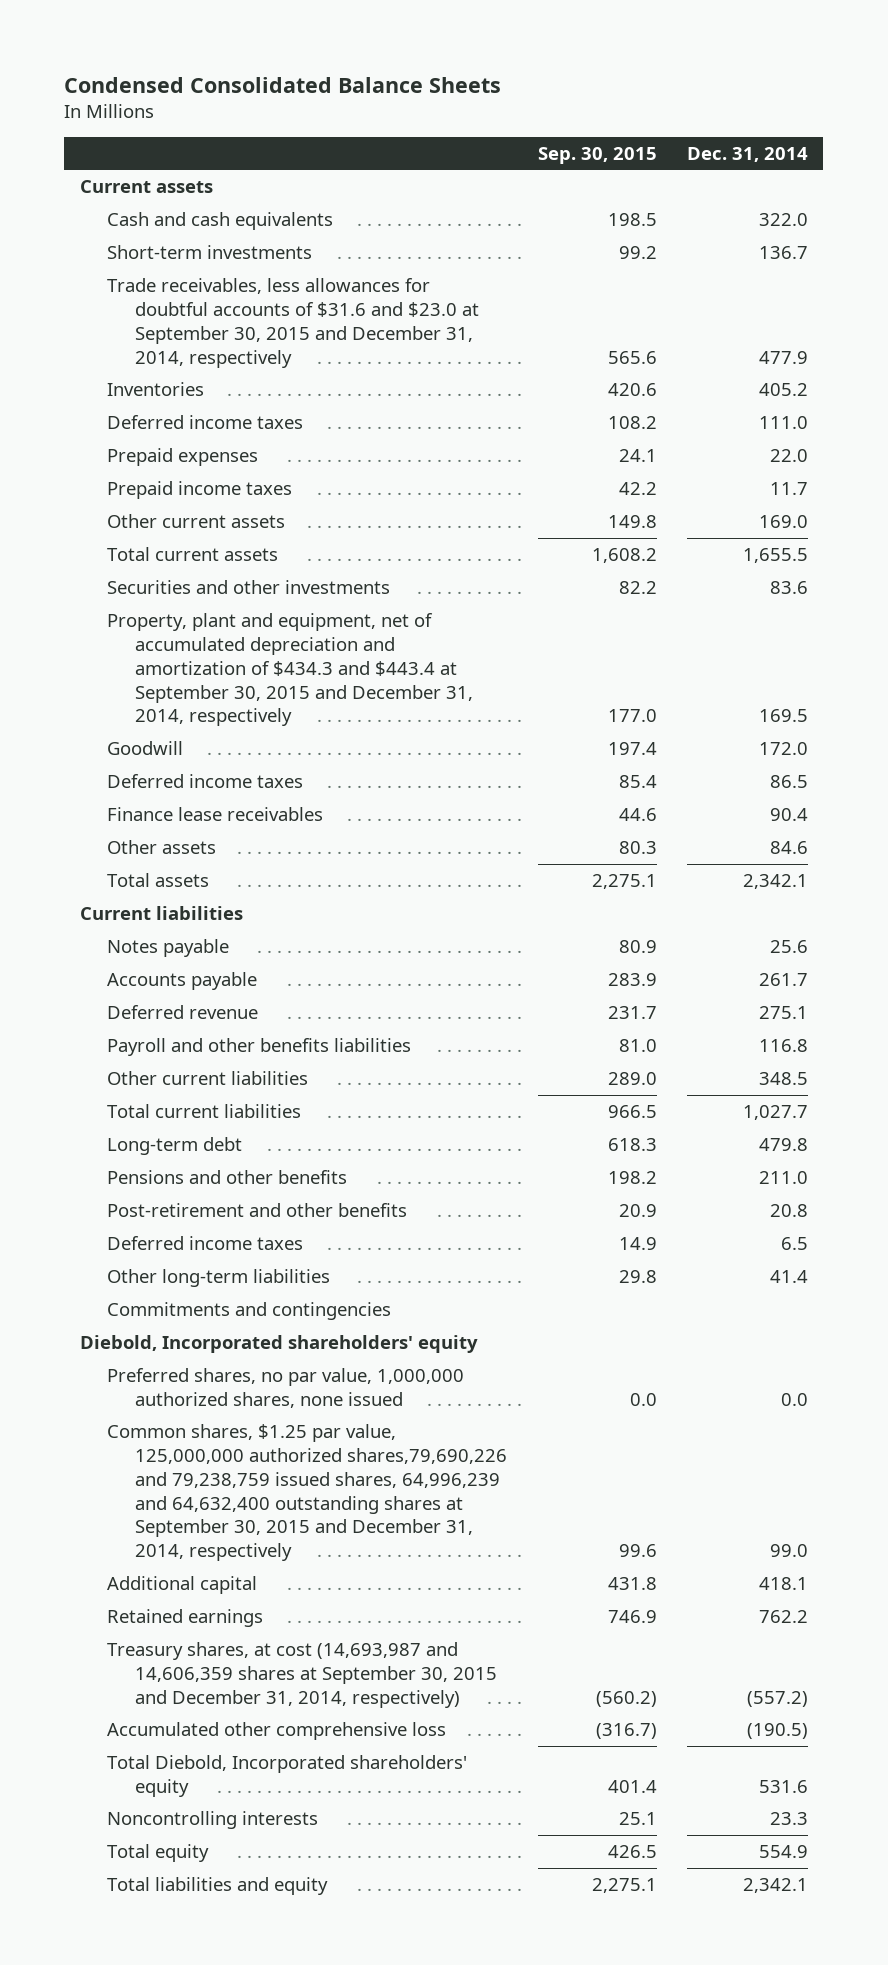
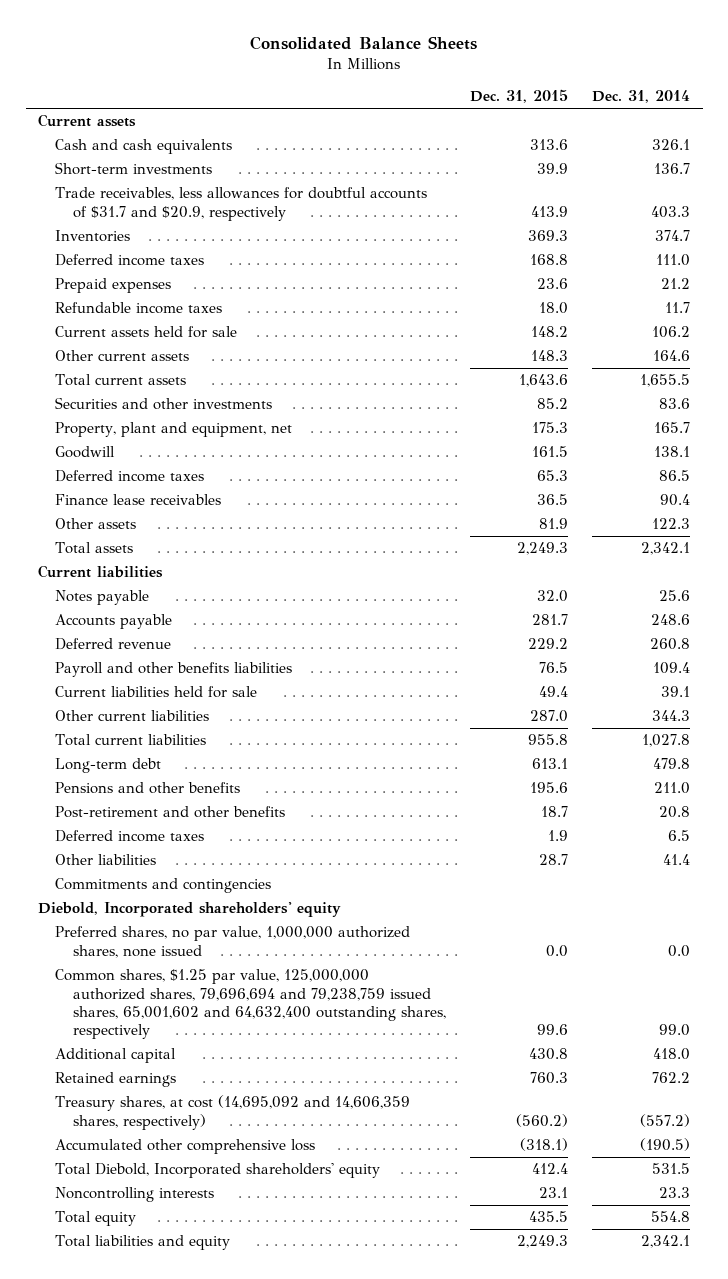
- Condensed Consolidated Balance Sheets
+ Consolidated Balance Sheets
- | Sep. 30, 2015 | Dec. 31, 2014
+ | Dec. 31, 2015 | Dec. 31, 2014
- Cash and cash equivalents | 198.5 | 322.0
+ Cash and cash equivalents | 313.6 | 326.1
- Trade receivables, less allowances for doubtful accounts of $31.6 and $23.0 at September 30, 2015 and December 31, 2014, respectively | 565.6 | 477.9
- Inventories | 420.6 | 405.2
+ Trade receivables, less allowances for doubtful accounts of $31.7 and $20.9, respectively | 413.9 | 403.3
+ Inventories | 369.3 | 374.7
- Prepaid expenses | 24.1 | 22.0
- Prepaid income taxes | 42.2 | 11.7
- Other current assets | 149.8 | 169.0
+ Prepaid expenses | 23.6 | 21.2
+ Refundable income taxes | 18.0 | 11.7
+ Current assets held for sale | 148.2 | 106.2
+ Other current assets | 148.3 | 164.6
- Property, plant and equipment, net of accumulated depreciation and amortization of $434.3 and $443.4 at September 30, 2015 and December 31, 2014, respectively | 177.0 | 169.5
- Goodwill | 197.4 | 172.0
+ Property, plant and equipment, net | 175.3 | 165.7
+ Goodwill | 161.5 | 138.1
- Other assets | 80.3 | 84.6
+ Other assets | 81.9 | 122.3
- Accounts payable | 283.9 | 261.7
- Deferred revenue | 231.7 | 275.1
- Payroll and other benefits liabilities | 81.0 | 116.8
- Other current liabilities | 289.0 | 348.5
- Total current liabilities | 966.5 | 1,027.7
+ Accounts payable | 281.7 | 248.6
+ Deferred revenue | 229.2 | 260.8
+ Payroll and other benefits liabilities | 76.5 | 109.4
+ Current liabilities held for sale | 49.4 | 39.1
+ Other current liabilities | 287.0 | 344.3
+ Total current liabilities | 955.8 | 1,027.8
- Other long-term liabilities | 29.8 | 41.4
+ Other liabilities | 28.7 | 41.4
- Common shares, $1.25 par value, 125,000,000 authorized shares,79,690,226 and 79,238,759 issued shares, 64,996,239 and 64,632,400 outstanding shares at September 30, 2015 and December 31, 2014, respectively | 99.6 | 99.0
- Additional capital | 431.8 | 418.1
+ Common shares, $1.25 par value, 125,000,000 authorized shares, 79,696,694 and 79,238,759 issued shares, 65,001,602 and 64,632,400 outstanding shares, respectively | 99.6 | 99.0
+ Additional capital | 430.8 | 418.0
- Treasury shares, at cost (14,693,987 and 14,606,359 shares at September 30, 2015 and December 31, 2014, respectively) | (560.2) | (557.2)
+ Treasury shares, at cost (14,695,092 and 14,606,359 shares, respectively) | (560.2) | (557.2)
- Total Diebold, Incorporated shareholders' equity | 401.4 | 531.6
+ Total Diebold, Incorporated shareholders' equity | 412.4 | 531.5
- Total equity | 426.5 | 554.9
+ Total equity | 435.5 | 554.8

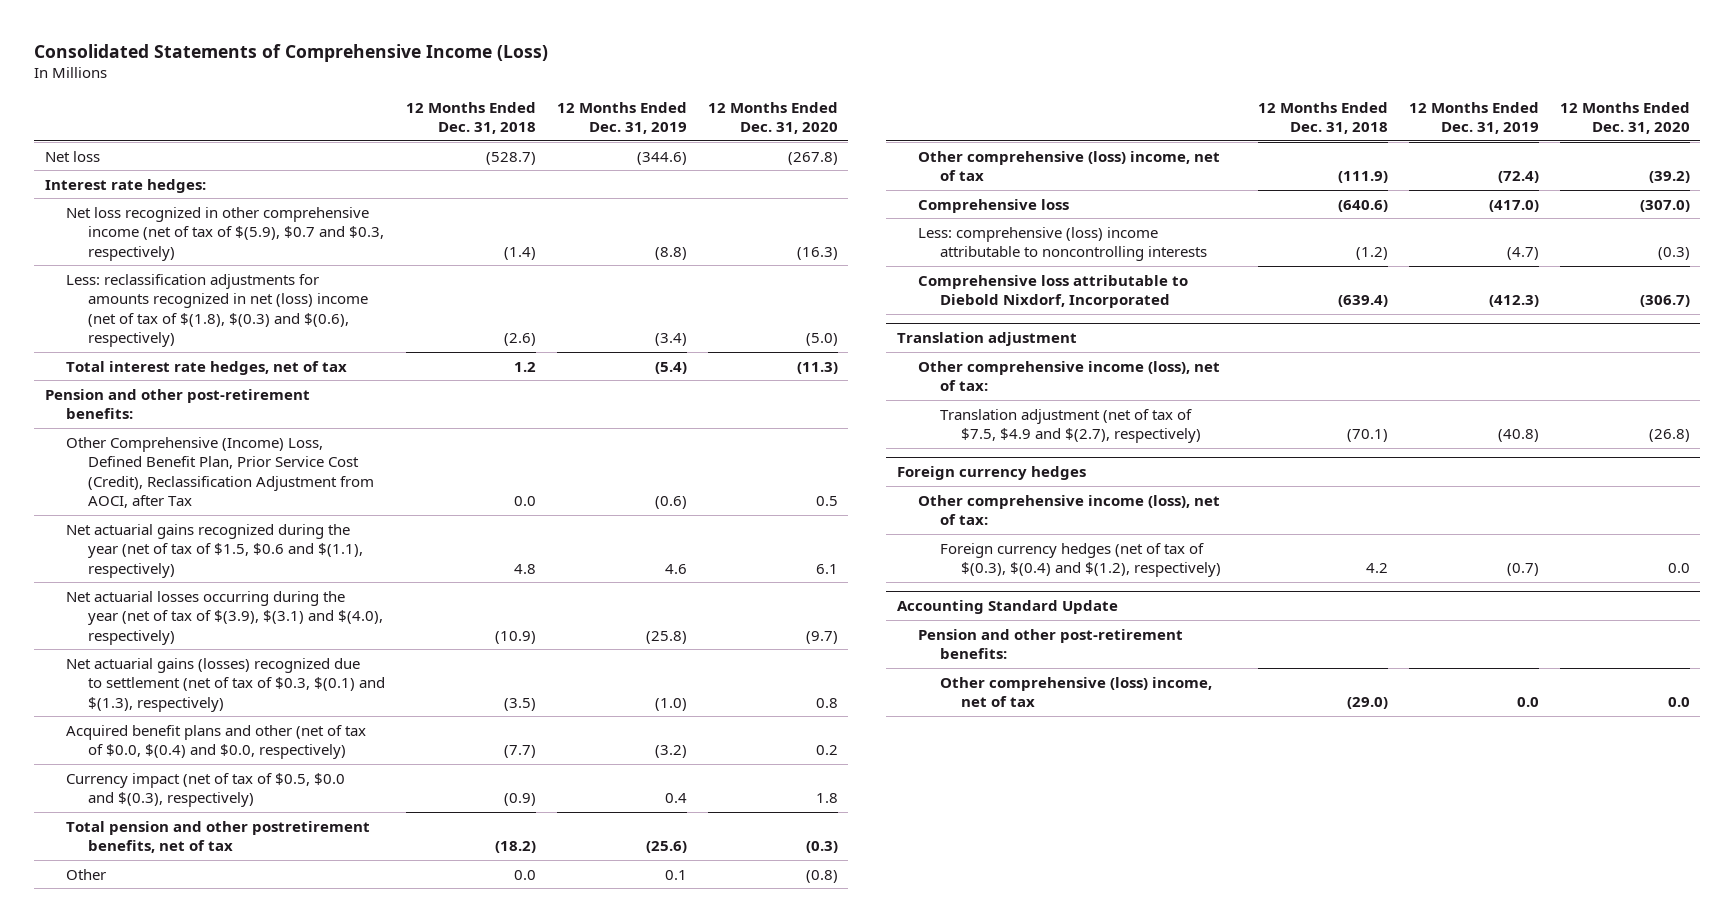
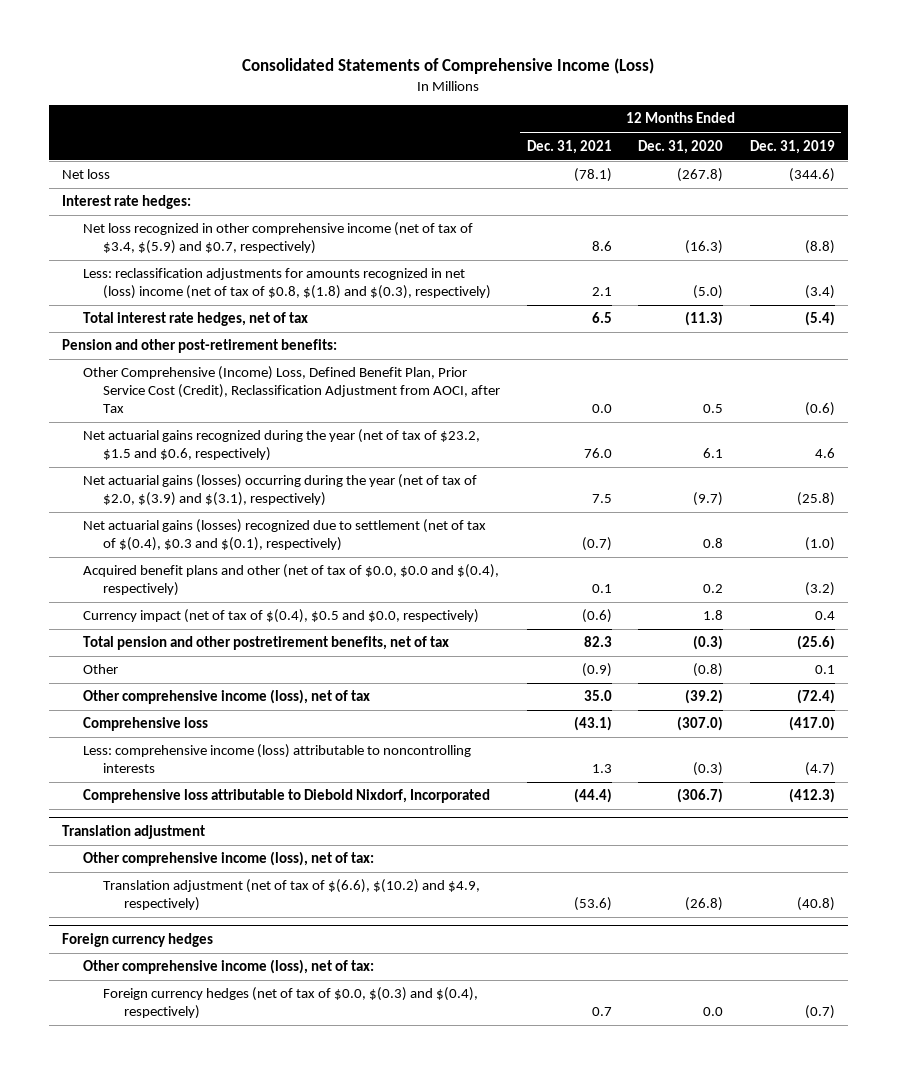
- | 12 Months Ended Dec. 31, 2018 | 12 Months Ended Dec. 31, 2019 | 12 Months Ended Dec. 31, 2020
+ | 12 Months Ended Dec. 31, 2021 | 12 Months Ended Dec. 31, 2020 | 12 Months Ended Dec. 31, 2019
- Net loss recognized in other comprehensive income (net of tax of $(5.9), $0.7 and $0.3, respectively) | (1.4) | (8.8) | (16.3)
- Less: reclassification adjustments for amounts recognized in net (loss) income (net of tax of $(1.8), $(0.3) and $(0.6), respectively) | (2.6) | (3.4) | (5.0)
+ Net loss recognized in other comprehensive income (net of tax of $3.4, $(5.9) and $0.7, respectively) | 8.6 | (16.3) | (8.8)
+ Less: reclassification adjustments for amounts recognized in net (loss) income (net of tax of $0.8, $(1.8) and $(0.3), respectively) | 2.1 | (5.0) | (3.4)
- Net actuarial gains recognized during the year (net of tax of $1.5, $0.6 and $(1.1), respectively) | 4.8 | 4.6 | 6.1
- Net actuarial losses occurring during the year (net of tax of $(3.9), $(3.1) and $(4.0), respectively) | (10.9) | (25.8) | (9.7)
- Net actuarial gains (losses) recognized due to settlement (net of tax of $0.3, $(0.1) and $(1.3), respectively) | (3.5) | (1.0) | 0.8
- Acquired benefit plans and other (net of tax of $0.0, $(0.4) and $0.0, respectively) | (7.7) | (3.2) | 0.2
- Currency impact (net of tax of $0.5, $0.0 and $(0.3), respectively) | (0.9) | 0.4 | 1.8
+ Net actuarial gains recognized during the year (net of tax of $23.2, $1.5 and $0.6, respectively) | 76.0 | 6.1 | 4.6
+ Net actuarial gains (losses) occurring during the year (net of tax of $2.0, $(3.9) and $(3.1), respectively) | 7.5 | (9.7) | (25.8)
+ Net actuarial gains (losses) recognized due to settlement (net of tax of $(0.4), $0.3 and $(0.1), respectively) | (0.7) | 0.8 | (1.0)
+ Acquired benefit plans and other (net of tax of $0.0, $0.0 and $(0.4), respectively) | 0.1 | 0.2 | (3.2)
+ Currency impact (net of tax of $(0.4), $0.5 and $0.0, respectively) | (0.6) | 1.8 | 0.4
- Other comprehensive (loss) income, net of tax | (111.9) | (72.4) | (39.2)
+ Other comprehensive income (loss), net of tax | 35.0 | (39.2) | (72.4)
- Less: comprehensive (loss) income attributable to noncontrolling interests | (1.2) | (4.7) | (0.3)
+ Less: comprehensive income (loss) attributable to noncontrolling interests | 1.3 | (0.3) | (4.7)
@ Translation adjustment
- Translation adjustment (net of tax of $7.5, $4.9 and $(2.7), respectively) | (70.1) | (40.8) | (26.8)
+ Translation adjustment (net of tax of $(6.6), $(10.2) and $4.9, respectively) | (53.6) | (26.8) | (40.8)
@ Foreign currency hedges
- Foreign currency hedges (net of tax of $(0.3), $(0.4) and $(1.2), respectively) | 4.2 | (0.7) | 0.0
- Accounting Standard Update
- Pension and other post-retirement benefits:
- Other comprehensive (loss) income, net of tax | (29.0) | 0.0 | 0.0
@ Foreign currency hedges
+ Foreign currency hedges (net of tax of $0.0, $(0.3) and $(0.4), respectively) | 0.7 | 0.0 | (0.7)

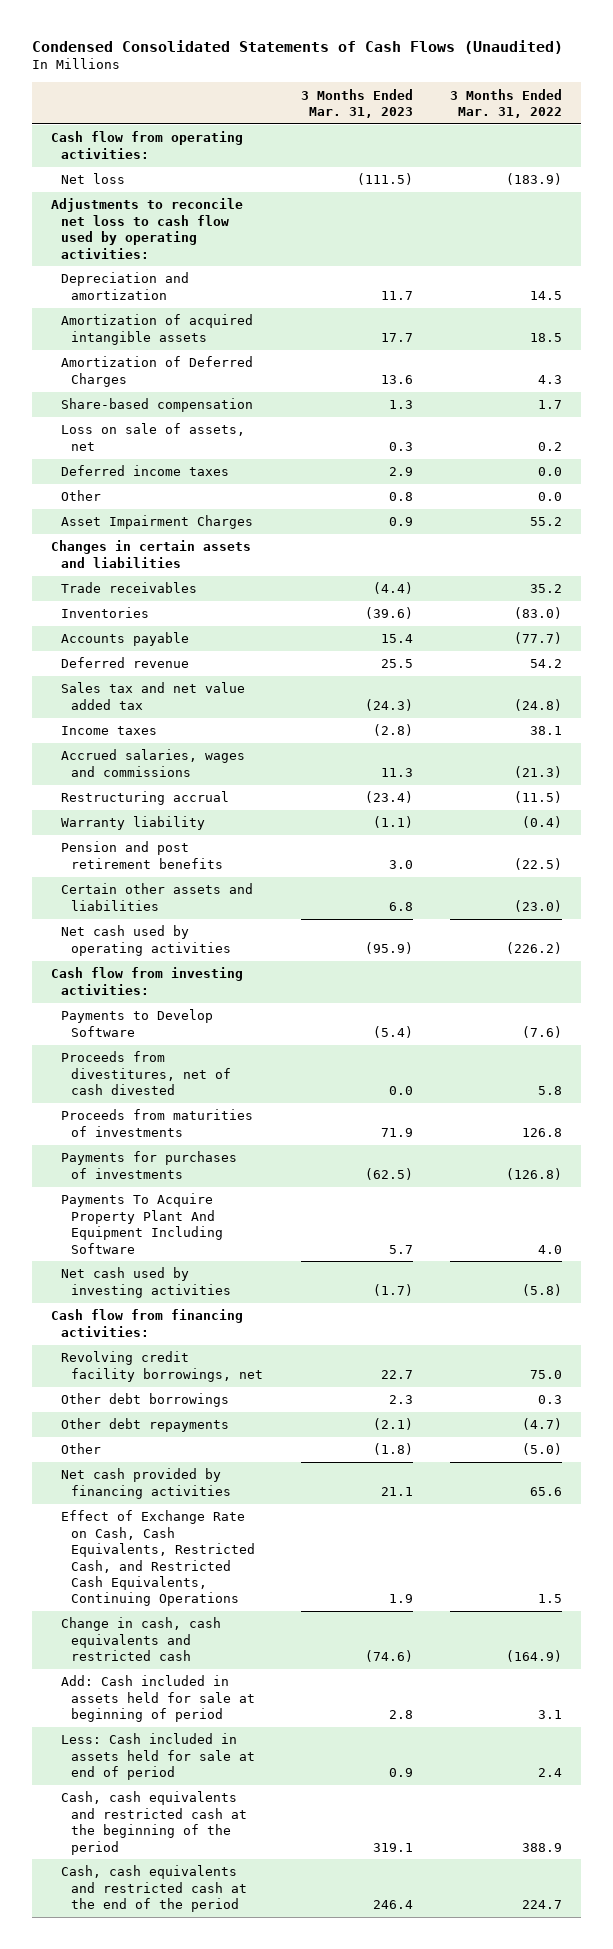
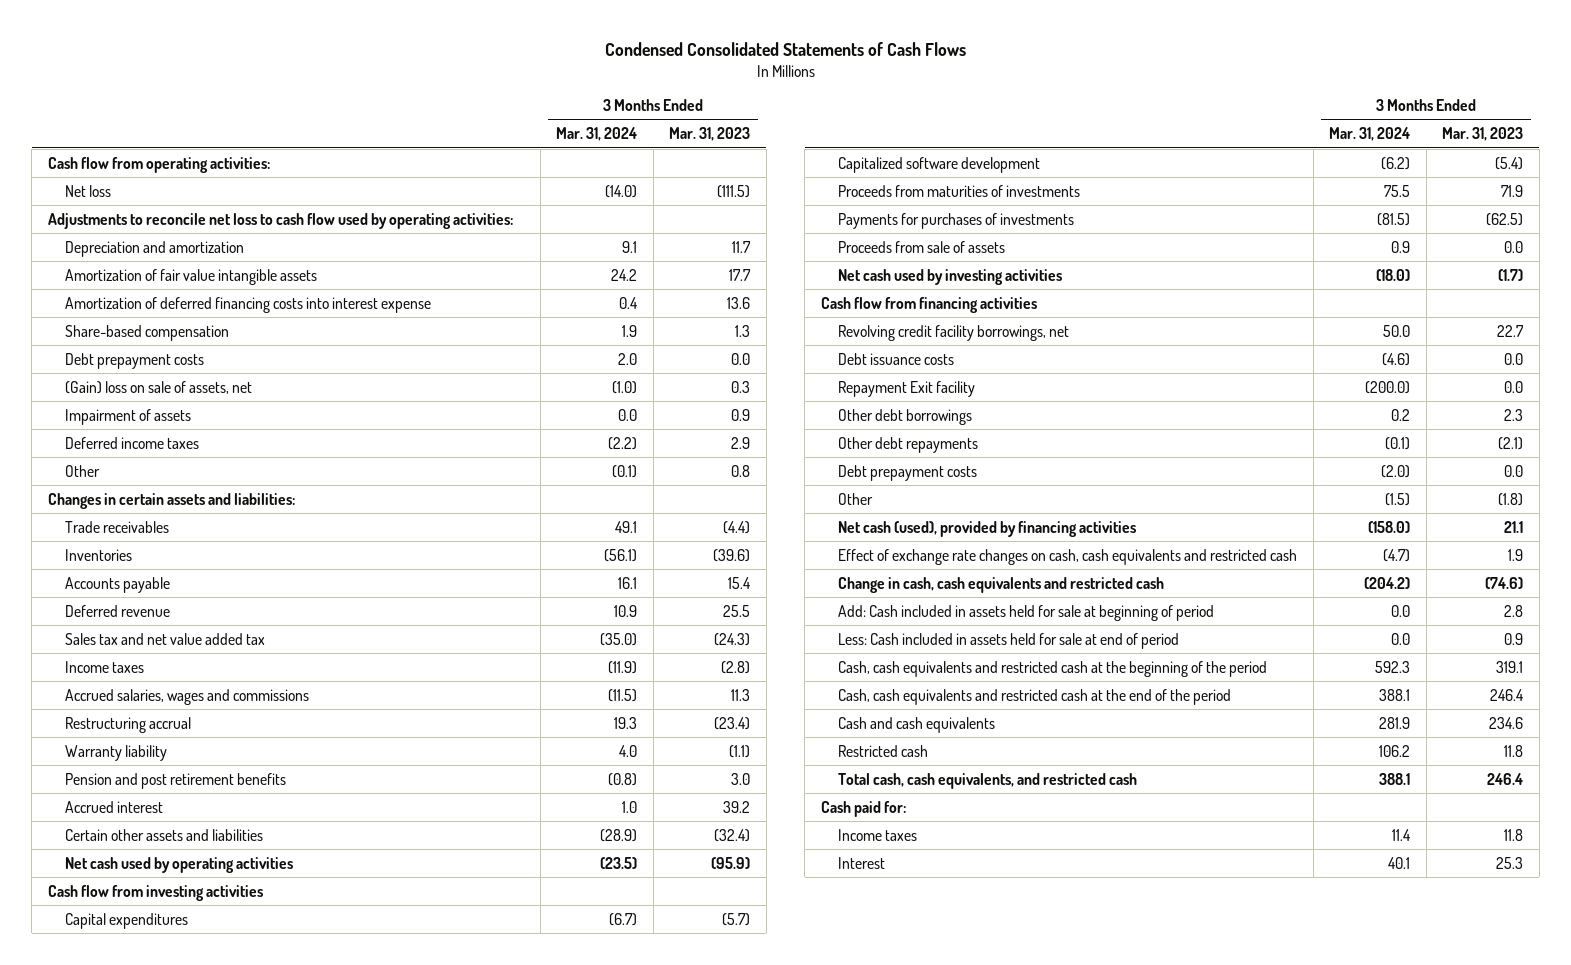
- Condensed Consolidated Statements of Cash Flows (Unaudited)
+ Condensed Consolidated Statements of Cash Flows
- | 3 Months Ended Mar. 31, 2023 | 3 Months Ended Mar. 31, 2022
+ | 3 Months Ended Mar. 31, 2024 | 3 Months Ended Mar. 31, 2023
- Amortization of acquired intangible assets | 17.7 | 18.5
- Amortization of Deferred Charges | 13.6 | 4.3
+ Amortization of fair value intangible assets | 24.2 | 17.7
+ Amortization of deferred financing costs into interest expense | 0.4 | 13.6
- Loss on sale of assets, net | 0.3 | 0.2
+ Debt prepayment costs | 2.0 | 0.0
+ (Gain) loss on sale of assets, net | (1.0) | 0.3
+ Impairment of assets | 0.0 | 0.9
- Asset Impairment Charges | 0.9 | 55.2
- Changes in certain assets and liabilities
+ Changes in certain assets and liabilities:
- Certain other assets and liabilities | 6.8 | (23.0)
+ Accrued interest | 1.0 | 39.2
+ Certain other assets and liabilities | (28.9) | (32.4)
- Cash flow from investing activities:
- Payments to Develop Software | (5.4) | (7.6)
- Proceeds from divestitures, net of cash divested | 0.0 | 5.8
+ Cash flow from investing activities
+ Capital expenditures | (6.7) | (5.7)
+ Capitalized software development | (6.2) | (5.4)
- Payments To Acquire Property Plant And Equipment Including Software | 5.7 | 4.0
+ Proceeds from sale of assets | 0.9 | 0.0
- Cash flow from financing activities:
+ Cash flow from financing activities
+ Debt issuance costs | (4.6) | 0.0
+ Repayment Exit facility | (200.0) | 0.0
+ Debt prepayment costs | (2.0) | 0.0
- Net cash provided by financing activities | 21.1 | 65.6
- Effect of Exchange Rate on Cash, Cash Equivalents, Restricted Cash, and Restricted Cash Equivalents, Continuing Operations | 1.9 | 1.5
+ Net cash (used), provided by financing activities | (158.0) | 21.1
+ Effect of exchange rate changes on cash, cash equivalents and restricted cash | (4.7) | 1.9
+ Cash and cash equivalents | 281.9 | 234.6
+ Restricted cash | 106.2 | 11.8
+ Total cash, cash equivalents, and restricted cash | 388.1 | 246.4
+ Cash paid for:
+ Income taxes | 11.4 | 11.8
+ Interest | 40.1 | 25.3

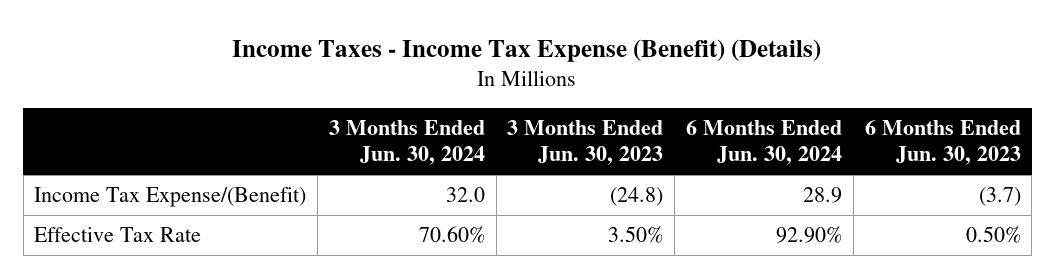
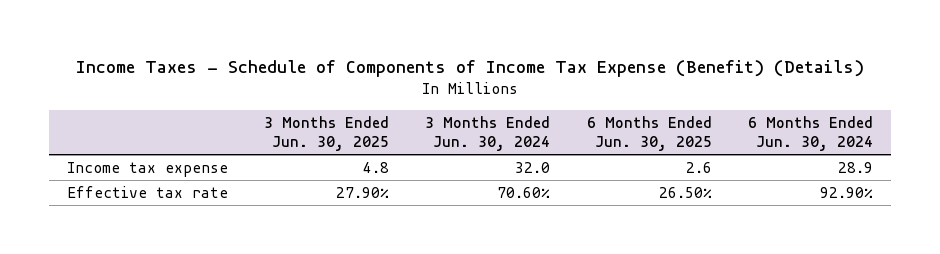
- Income Taxes - Income Tax Expense (Benefit) (Details)
+ Income Taxes - Schedule of Components of Income Tax Expense (Benefit) (Details)
- | 3 Months Ended Jun. 30, 2024 | 3 Months Ended Jun. 30, 2023 | 6 Months Ended Jun. 30, 2024 | 6 Months Ended Jun. 30, 2023
+ | 3 Months Ended Jun. 30, 2025 | 3 Months Ended Jun. 30, 2024 | 6 Months Ended Jun. 30, 2025 | 6 Months Ended Jun. 30, 2024
- Income Tax Expense/(Benefit) | 32.0 | (24.8) | 28.9 | (3.7)
- Effective Tax Rate | 70.60% | 3.50% | 92.90% | 0.50%
+ Income tax expense | 4.8 | 32.0 | 2.6 | 28.9
+ Effective tax rate | 27.90% | 70.60% | 26.50% | 92.90%

